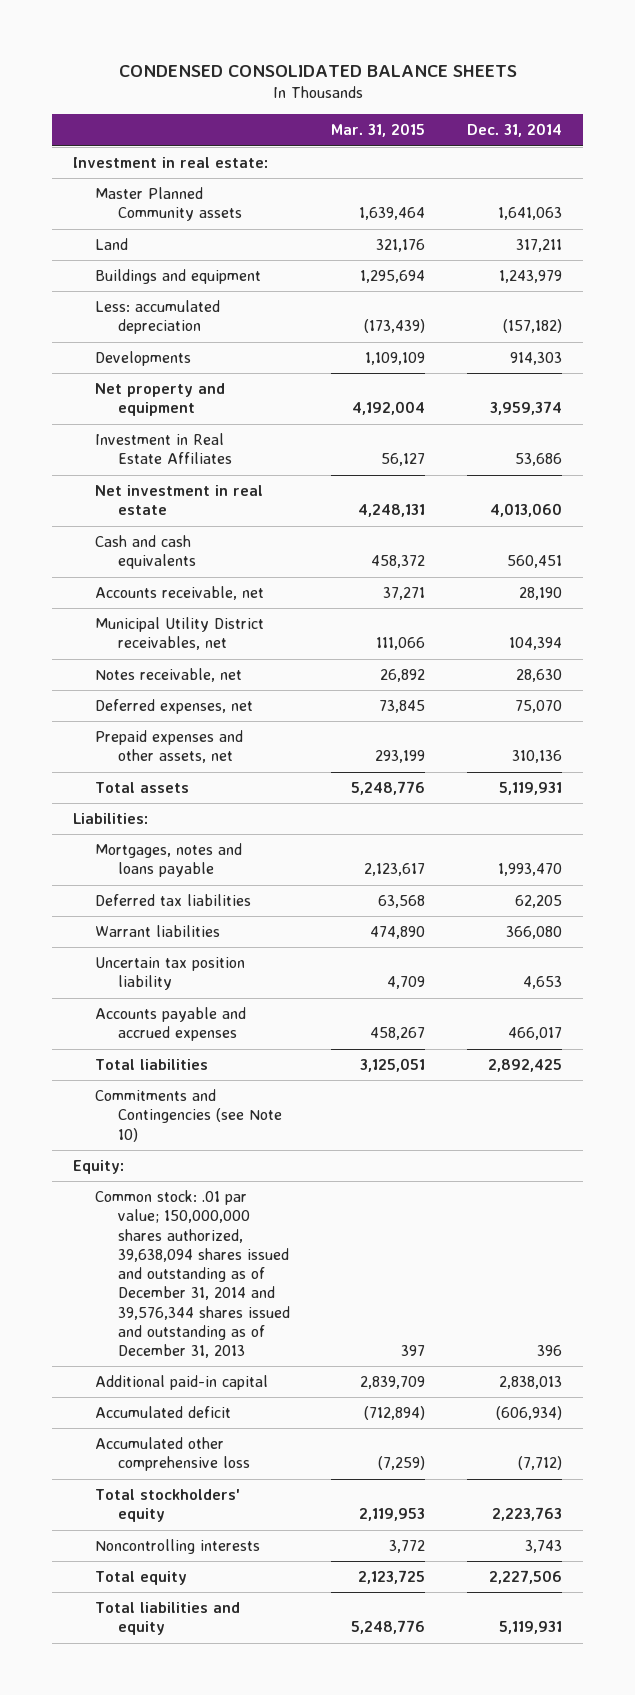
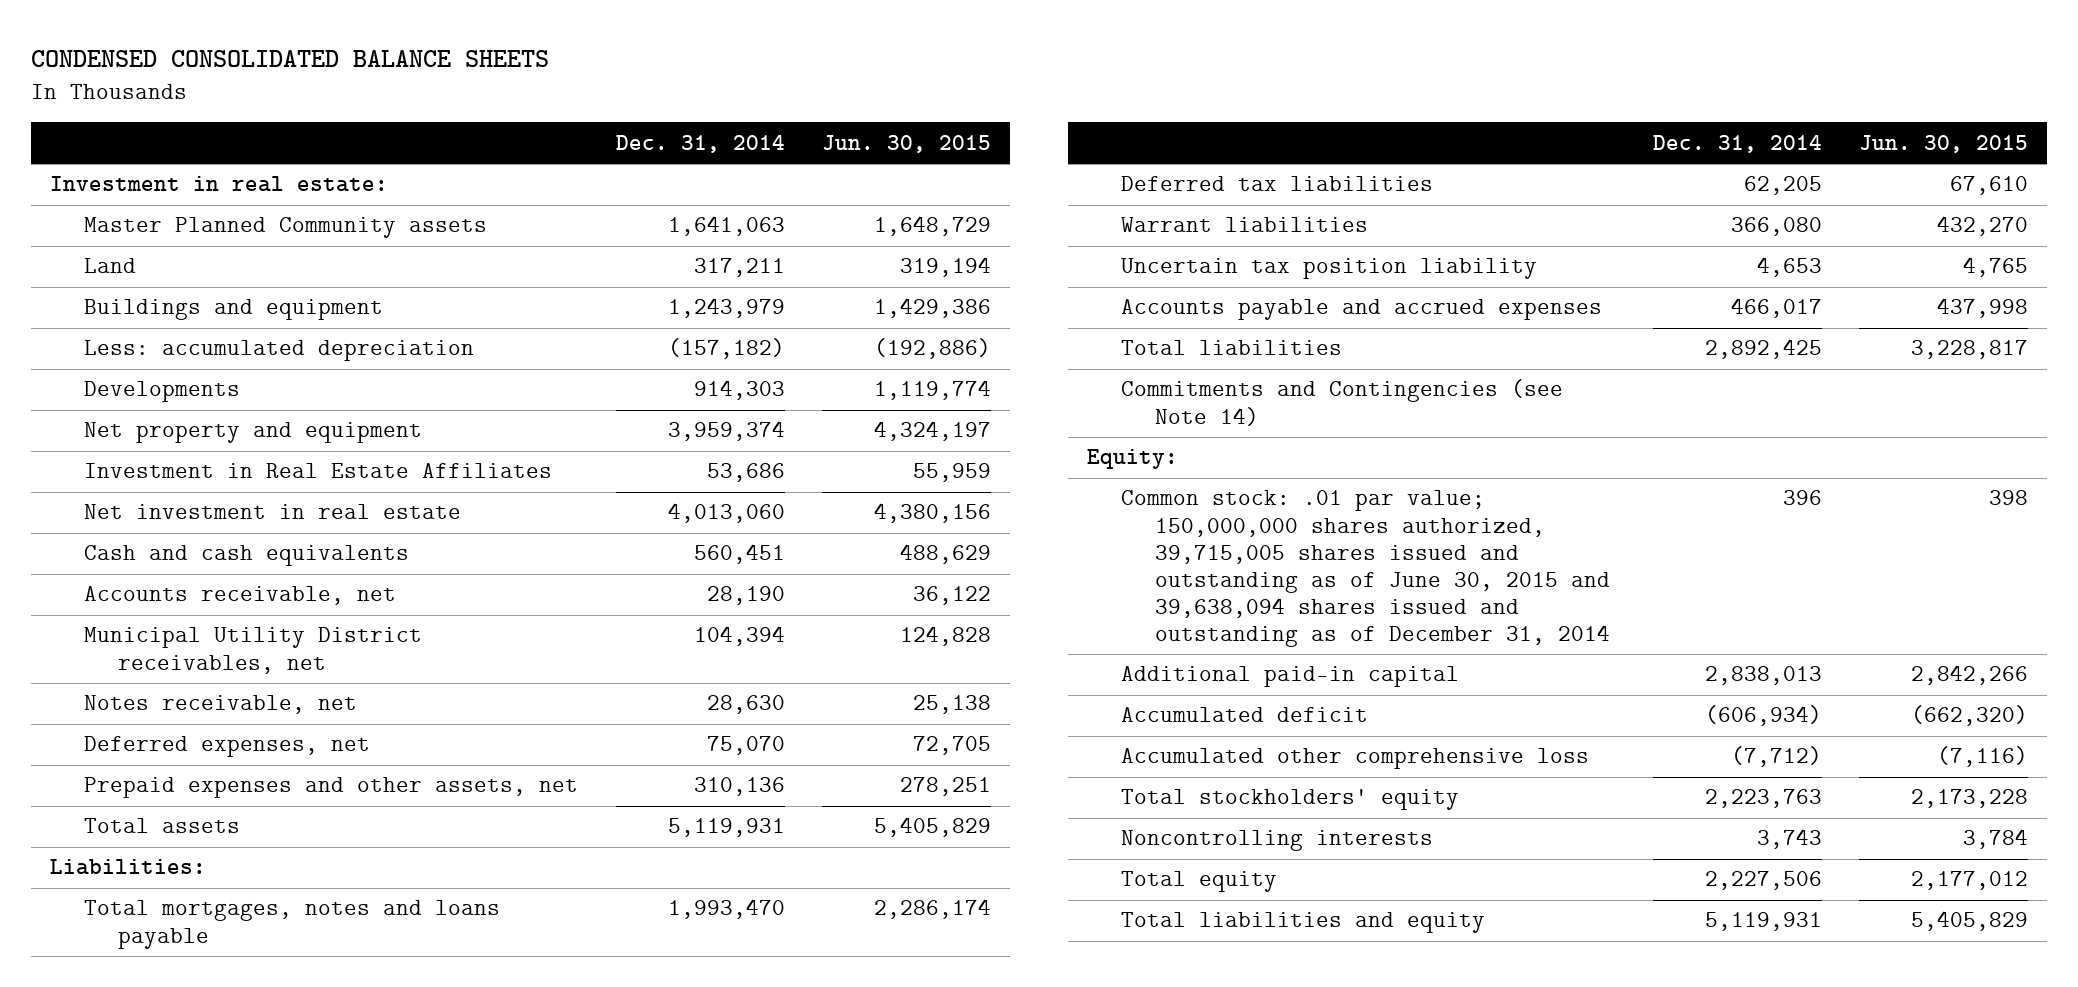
- | Mar. 31, 2015 | Dec. 31, 2014
+ | Dec. 31, 2014 | Jun. 30, 2015
- Mortgages, notes and loans payable | 2,123,617 | 1,993,470
+ Total mortgages, notes and loans payable | 1,993,470 | 2,286,174
- Commitments and Contingencies (see Note 10)
+ Commitments and Contingencies (see Note 14)
- Common stock: .01 par value; 150,000,000 shares authorized, 39,638,094 shares issued and outstanding as of December 31, 2014 and 39,576,344 shares issued and outstanding as of December 31, 2013 | 397 | 396
+ Common stock: .01 par value; 150,000,000 shares authorized, 39,715,005 shares issued and outstanding as of June 30, 2015 and 39,638,094 shares issued and outstanding as of December 31, 2014 | 396 | 398

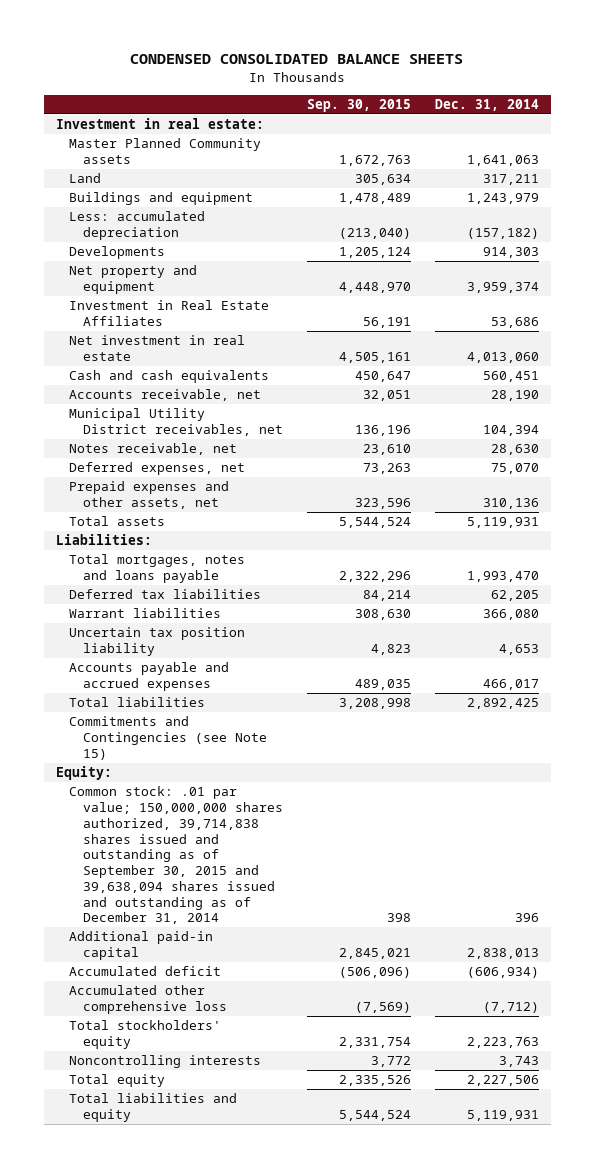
- | Dec. 31, 2014 | Jun. 30, 2015
+ | Sep. 30, 2015 | Dec. 31, 2014
- Commitments and Contingencies (see Note 14)
+ Commitments and Contingencies (see Note 15)
- Common stock: .01 par value; 150,000,000 shares authorized, 39,715,005 shares issued and outstanding as of June 30, 2015 and 39,638,094 shares issued and outstanding as of December 31, 2014 | 396 | 398
+ Common stock: .01 par value; 150,000,000 shares authorized, 39,714,838 shares issued and outstanding as of September 30, 2015 and 39,638,094 shares issued and outstanding as of December 31, 2014 | 398 | 396

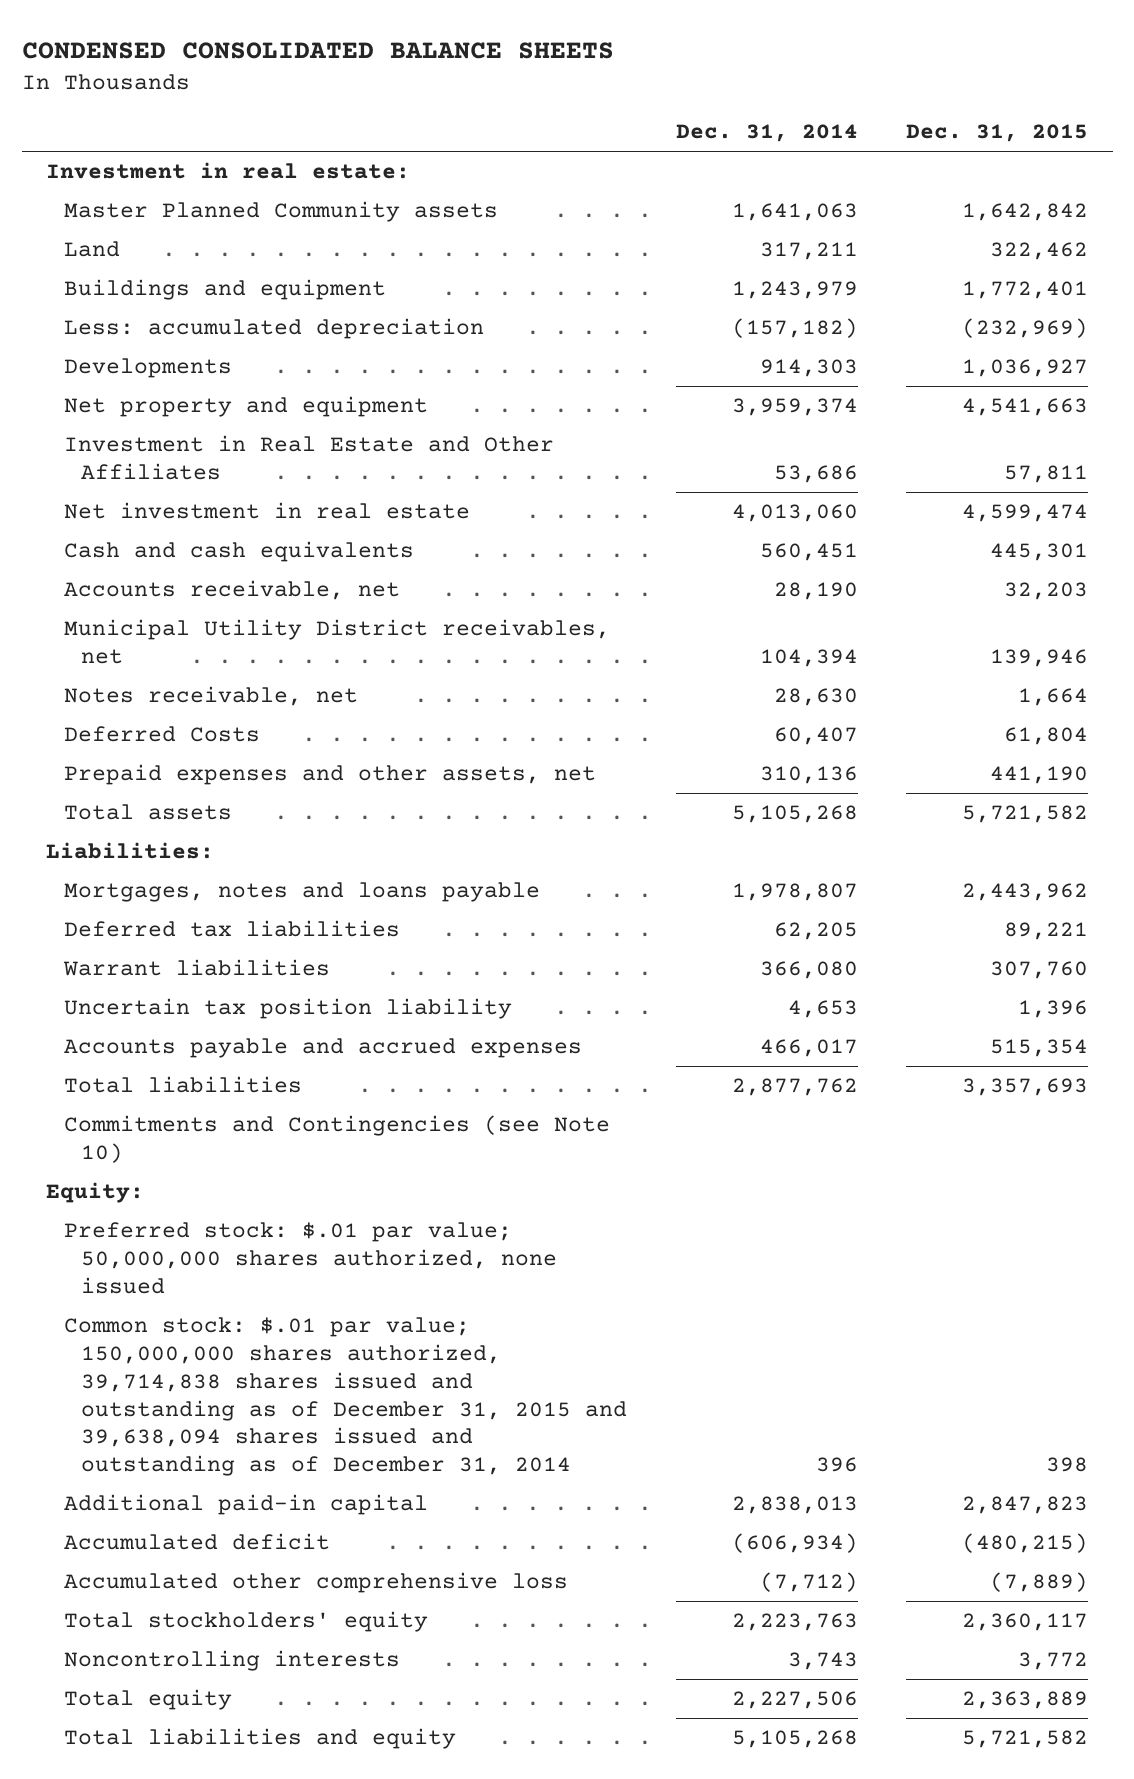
- | Sep. 30, 2015 | Dec. 31, 2014
+ | Dec. 31, 2014 | Dec. 31, 2015
- Investment in Real Estate Affiliates | 56,191 | 53,686
+ Investment in Real Estate and Other Affiliates | 53,686 | 57,811
- Deferred expenses, net | 73,263 | 75,070
+ Deferred Costs | 60,407 | 61,804
- Total assets | 5,544,524 | 5,119,931
+ Total assets | 5,105,268 | 5,721,582
- Total mortgages, notes and loans payable | 2,322,296 | 1,993,470
+ Mortgages, notes and loans payable | 1,978,807 | 2,443,962
- Total liabilities | 3,208,998 | 2,892,425
- Commitments and Contingencies (see Note 15)
+ Total liabilities | 2,877,762 | 3,357,693
+ Commitments and Contingencies (see Note 10)
- Common stock: .01 par value; 150,000,000 shares authorized, 39,714,838 shares issued and outstanding as of September 30, 2015 and 39,638,094 shares issued and outstanding as of December 31, 2014 | 398 | 396
+ Preferred stock: $.01 par value; 50,000,000 shares authorized, none issued
+ Common stock: $.01 par value; 150,000,000 shares authorized, 39,714,838 shares issued and outstanding as of December 31, 2015 and 39,638,094 shares issued and outstanding as of December 31, 2014 | 396 | 398
- Total liabilities and equity | 5,544,524 | 5,119,931
+ Total liabilities and equity | 5,105,268 | 5,721,582

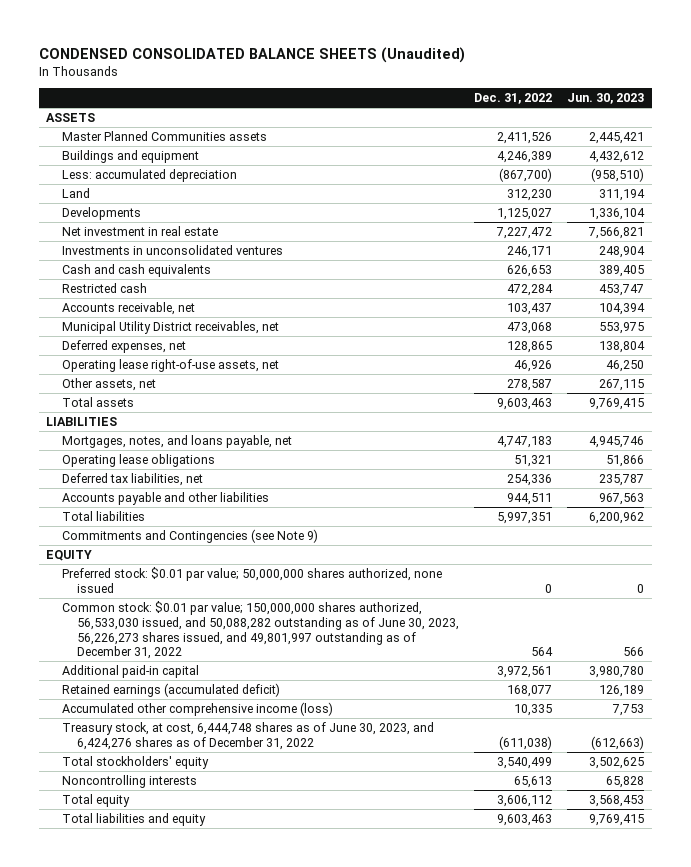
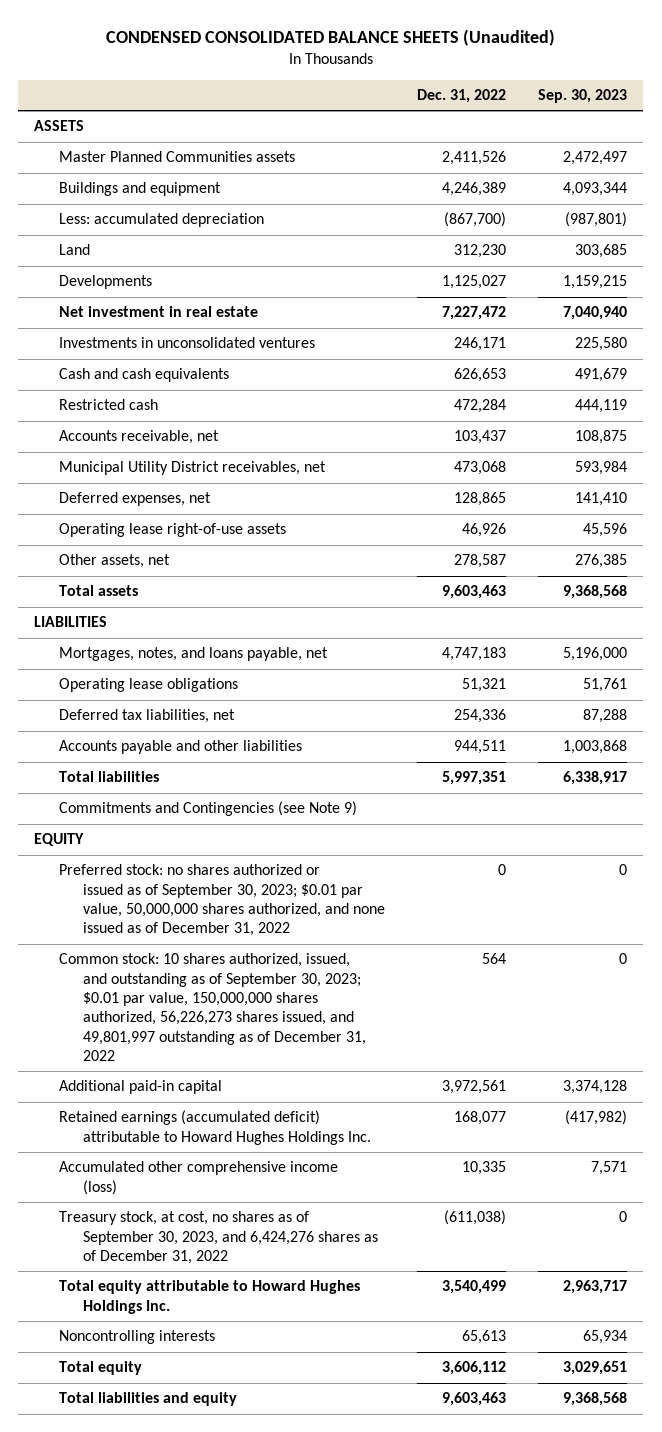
- | Dec. 31, 2022 | Jun. 30, 2023
+ | Dec. 31, 2022 | Sep. 30, 2023
- Operating lease right-of-use assets, net | 46,926 | 46,250
+ Operating lease right-of-use assets | 46,926 | 45,596
- Preferred stock: $0.01 par value; 50,000,000 shares authorized, none issued | 0 | 0
- Common stock: $0.01 par value; 150,000,000 shares authorized, 56,533,030 issued, and 50,088,282 outstanding as of June 30, 2023, 56,226,273 shares issued, and 49,801,997 outstanding as of December 31, 2022 | 564 | 566
+ Preferred stock: no shares authorized or issued as of September 30, 2023; $0.01 par value, 50,000,000 shares authorized, and none issued as of December 31, 2022 | 0 | 0
+ Common stock: 10 shares authorized, issued, and outstanding as of September 30, 2023; $0.01 par value, 150,000,000 shares authorized, 56,226,273 shares issued, and 49,801,997 outstanding as of December 31, 2022 | 564 | 0
- Retained earnings (accumulated deficit) | 168,077 | 126,189
+ Retained earnings (accumulated deficit) attributable to Howard Hughes Holdings Inc. | 168,077 | (417,982)
- Treasury stock, at cost, 6,444,748 shares as of June 30, 2023, and 6,424,276 shares as of December 31, 2022 | (611,038) | (612,663)
- Total stockholders' equity | 3,540,499 | 3,502,625
+ Treasury stock, at cost, no shares as of September 30, 2023, and 6,424,276 shares as of December 31, 2022 | (611,038) | 0
+ Total equity attributable to Howard Hughes Holdings Inc. | 3,540,499 | 2,963,717

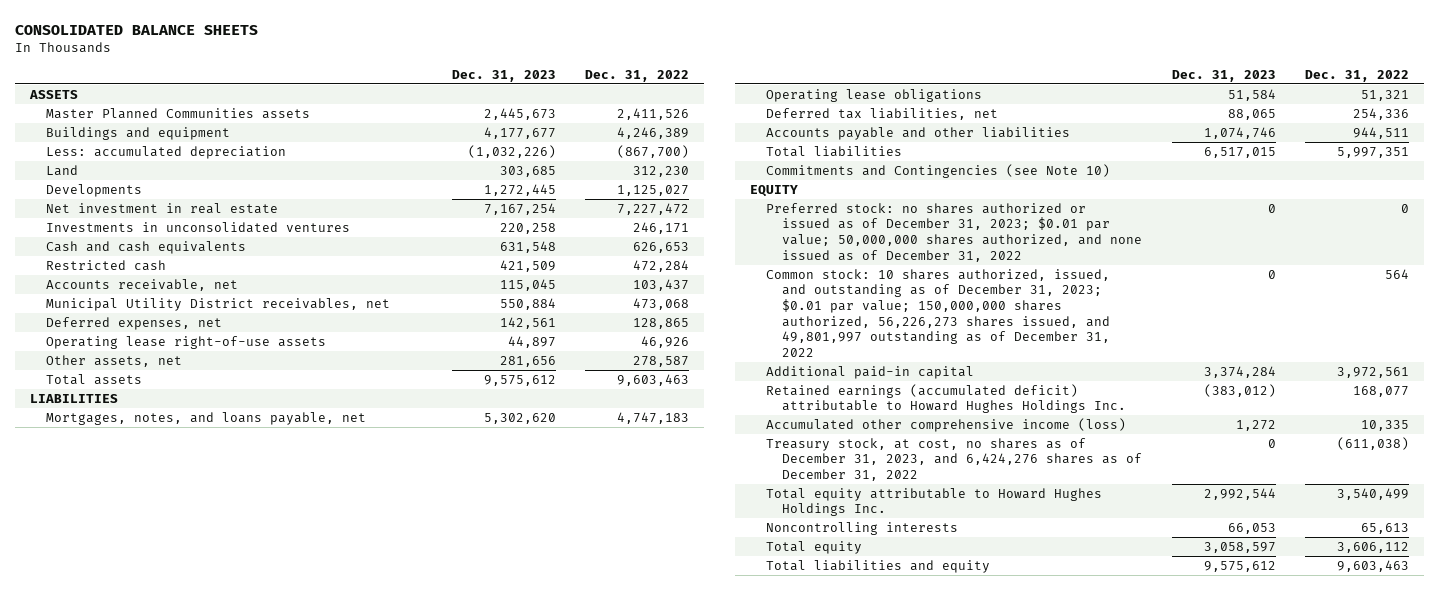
- CONDENSED CONSOLIDATED BALANCE SHEETS (Unaudited)
+ CONSOLIDATED BALANCE SHEETS
- | Dec. 31, 2022 | Sep. 30, 2023
+ | Dec. 31, 2023 | Dec. 31, 2022
- Commitments and Contingencies (see Note 9)
+ Commitments and Contingencies (see Note 10)
- Preferred stock: no shares authorized or issued as of September 30, 2023; $0.01 par value, 50,000,000 shares authorized, and none issued as of December 31, 2022 | 0 | 0
- Common stock: 10 shares authorized, issued, and outstanding as of September 30, 2023; $0.01 par value, 150,000,000 shares authorized, 56,226,273 shares issued, and 49,801,997 outstanding as of December 31, 2022 | 564 | 0
+ Preferred stock: no shares authorized or issued as of December 31, 2023; $0.01 par value; 50,000,000 shares authorized, and none issued as of December 31, 2022 | 0 | 0
+ Common stock: 10 shares authorized, issued, and outstanding as of December 31, 2023; $0.01 par value; 150,000,000 shares authorized, 56,226,273 shares issued, and 49,801,997 outstanding as of December 31, 2022 | 0 | 564
- Treasury stock, at cost, no shares as of September 30, 2023, and 6,424,276 shares as of December 31, 2022 | (611,038) | 0
+ Treasury stock, at cost, no shares as of December 31, 2023, and 6,424,276 shares as of December 31, 2022 | 0 | (611,038)

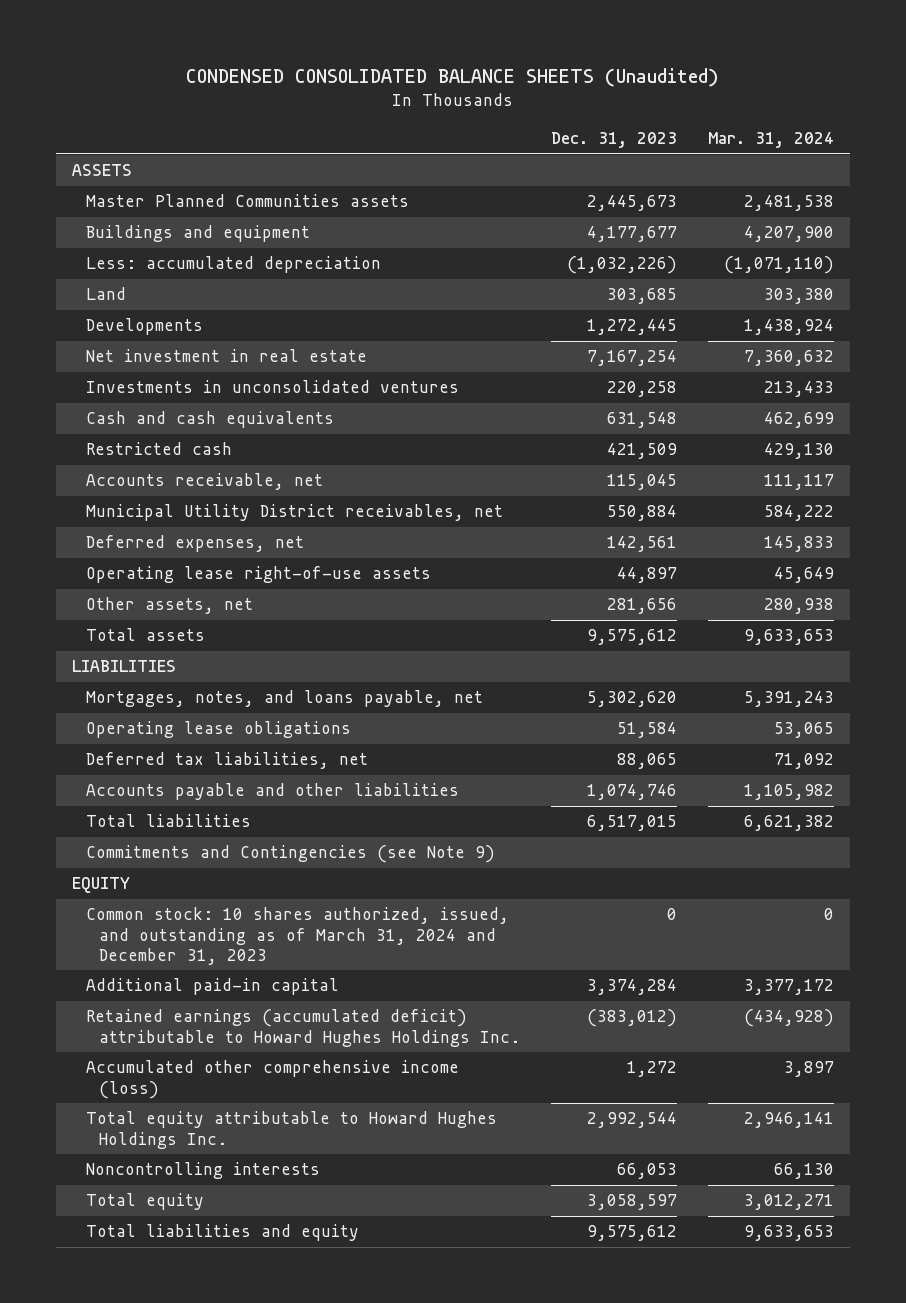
- CONSOLIDATED BALANCE SHEETS
+ CONDENSED CONSOLIDATED BALANCE SHEETS (Unaudited)
- | Dec. 31, 2023 | Dec. 31, 2022
+ | Dec. 31, 2023 | Mar. 31, 2024
- Commitments and Contingencies (see Note 10)
+ Commitments and Contingencies (see Note 9)
- Preferred stock: no shares authorized or issued as of December 31, 2023; $0.01 par value; 50,000,000 shares authorized, and none issued as of December 31, 2022 | 0 | 0
- Common stock: 10 shares authorized, issued, and outstanding as of December 31, 2023; $0.01 par value; 150,000,000 shares authorized, 56,226,273 shares issued, and 49,801,997 outstanding as of December 31, 2022 | 0 | 564
+ Common stock: 10 shares authorized, issued, and outstanding as of March 31, 2024 and December 31, 2023 | 0 | 0
- Treasury stock, at cost, no shares as of December 31, 2023, and 6,424,276 shares as of December 31, 2022 | 0 | (611,038)

